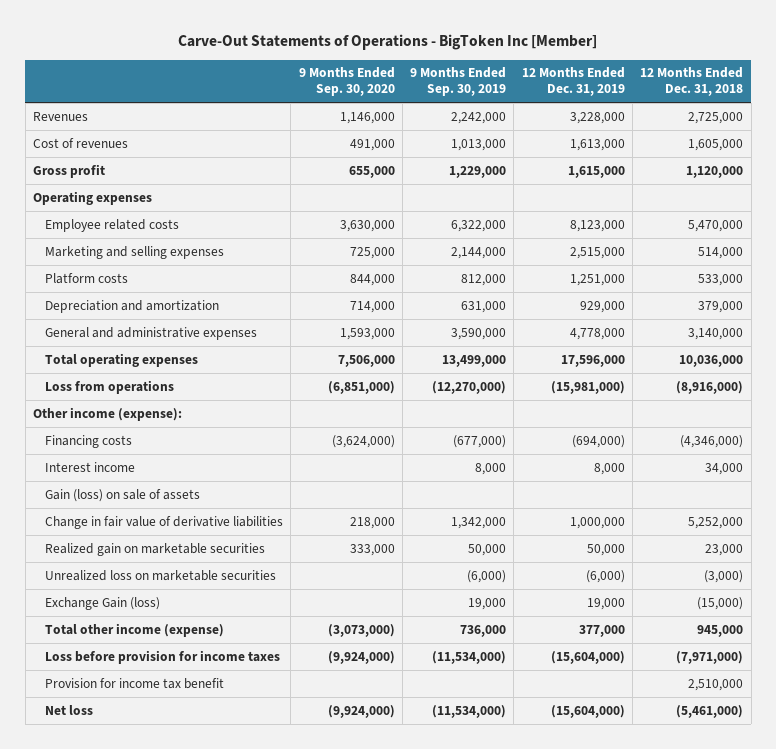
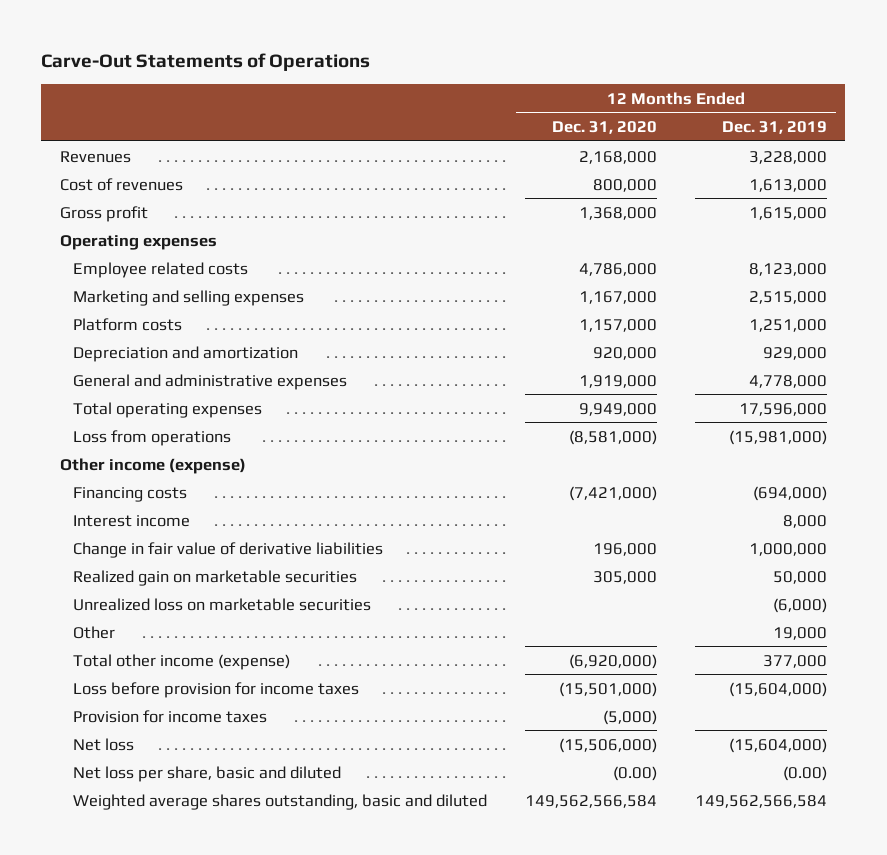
- Carve-Out Statements of Operations - BigToken Inc [Member]
+ Carve-Out Statements of Operations
- | 9 Months Ended Sep. 30, 2020 | 9 Months Ended Sep. 30, 2019 | 12 Months Ended Dec. 31, 2019 | 12 Months Ended Dec. 31, 2018
+ | 12 Months Ended Dec. 31, 2020 | 12 Months Ended Dec. 31, 2019
- Other income (expense):
+ Other income (expense)
- Gain (loss) on sale of assets
- Exchange Gain (loss) | | 19,000 | 19,000 | (15,000)
+ Other | | 19,000
- Provision for income tax benefit | | | | 2,510,000
+ Provision for income taxes | (5,000) |
+ Net loss per share, basic and diluted | (0.00) | (0.00)
+ Weighted average shares outstanding, basic and diluted | 149,562,566,584 | 149,562,566,584

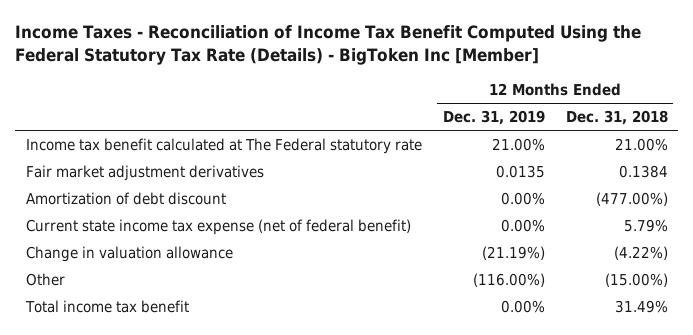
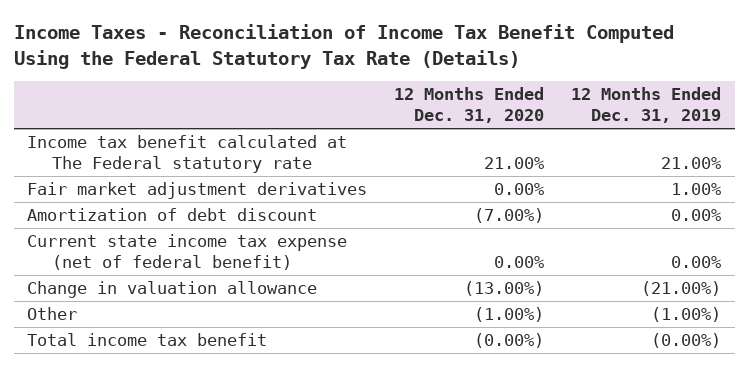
- Income Taxes - Reconciliation of Income Tax Benefit Computed Using the Federal Statutory Tax Rate (Details) - BigToken Inc [Member]
+ Income Taxes - Reconciliation of Income Tax Benefit Computed Using the Federal Statutory Tax Rate (Details)
- | 12 Months Ended Dec. 31, 2019 | 12 Months Ended Dec. 31, 2018
+ | 12 Months Ended Dec. 31, 2020 | 12 Months Ended Dec. 31, 2019
- Fair market adjustment derivatives | 0.0135 | 0.1384
+ Fair market adjustment derivatives | 0.00% | 1.00%
- Change in valuation allowance | (21.19%) | (4.22%)
- Other | (116.00%) | (15.00%)
- Total income tax benefit | 0.00% | 31.49%
+ Change in valuation allowance | (13.00%) | (21.00%)
+ Other | (1.00%) | (1.00%)
+ Total income tax benefit | (0.00%) | (0.00%)

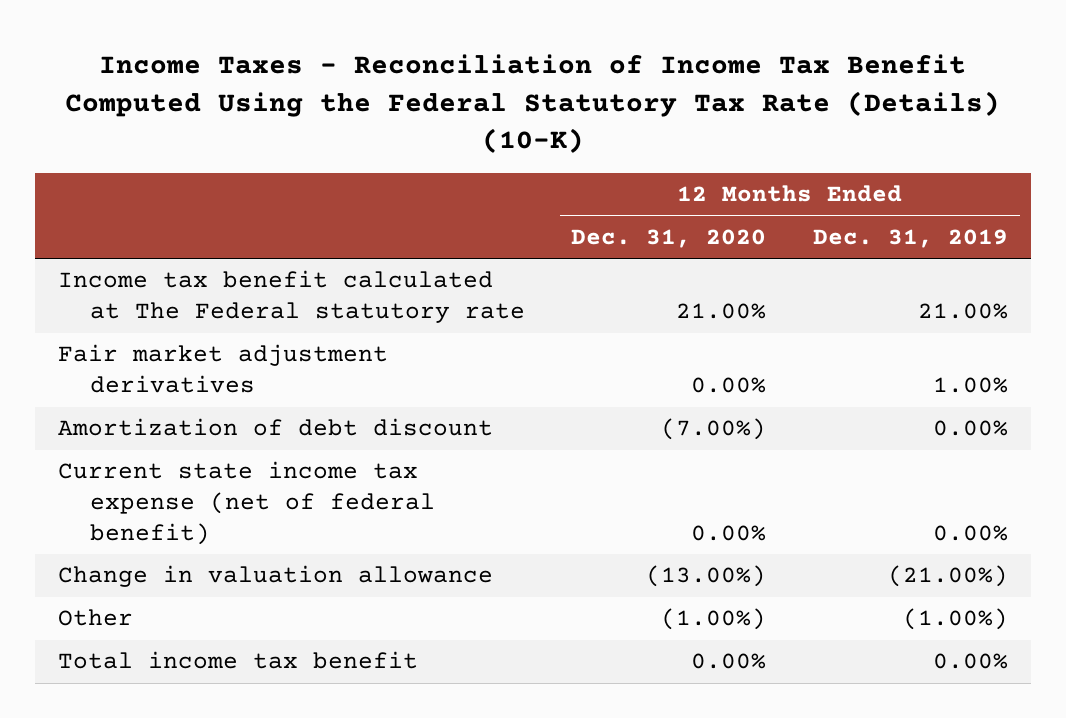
- Income Taxes - Reconciliation of Income Tax Benefit Computed Using the Federal Statutory Tax Rate (Details)
+ Income Taxes - Reconciliation of Income Tax Benefit Computed Using the Federal Statutory Tax Rate (Details) (10-K)
- Total income tax benefit | (0.00%) | (0.00%)
+ Total income tax benefit | 0.00% | 0.00%

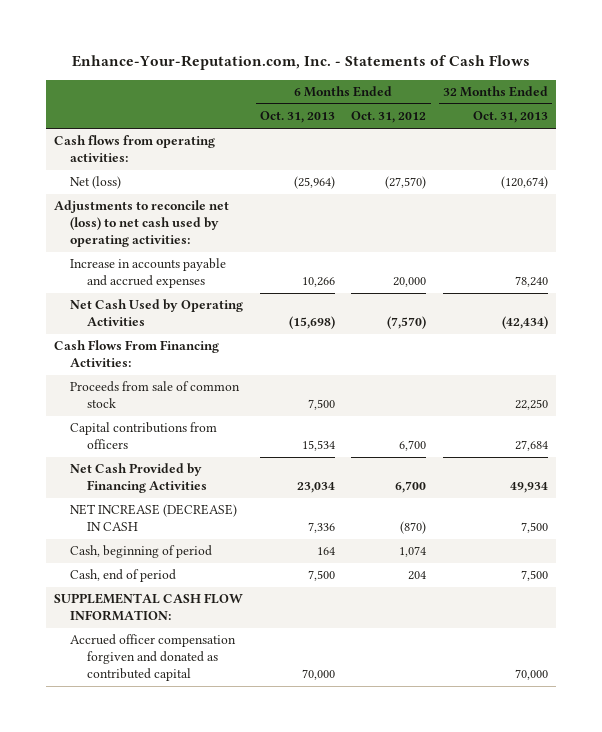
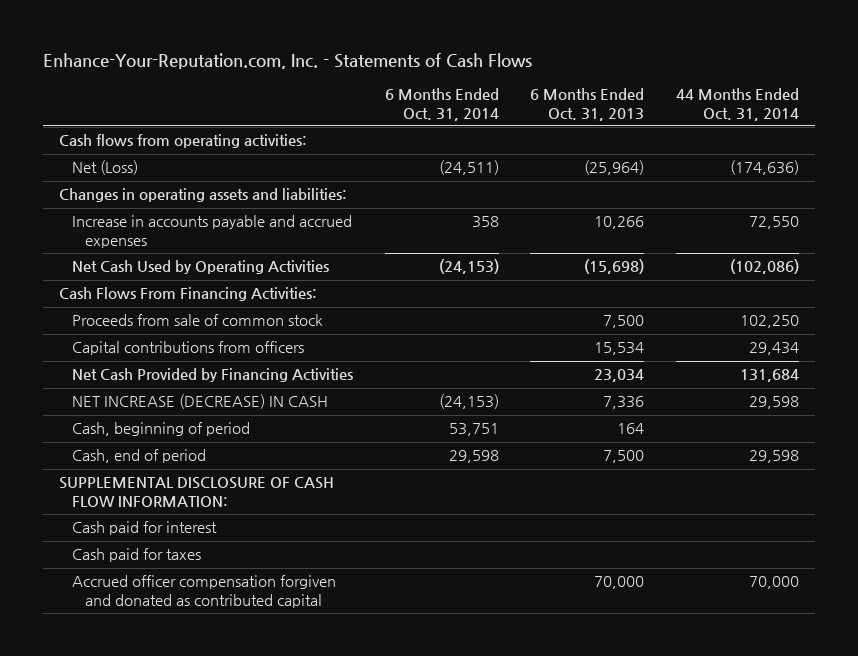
- | 6 Months Ended Oct. 31, 2013 | 6 Months Ended Oct. 31, 2012 | 32 Months Ended Oct. 31, 2013
+ | 6 Months Ended Oct. 31, 2014 | 6 Months Ended Oct. 31, 2013 | 44 Months Ended Oct. 31, 2014
- Net (loss) | (25,964) | (27,570) | (120,674)
- Adjustments to reconcile net (loss) to net cash used by operating activities:
+ Net (Loss) | (24,511) | (25,964) | (174,636)
+ Changes in operating assets and liabilities:
- SUPPLEMENTAL CASH FLOW INFORMATION:
+ SUPPLEMENTAL DISCLOSURE OF CASH FLOW INFORMATION:
+ Cash paid for interest
+ Cash paid for taxes

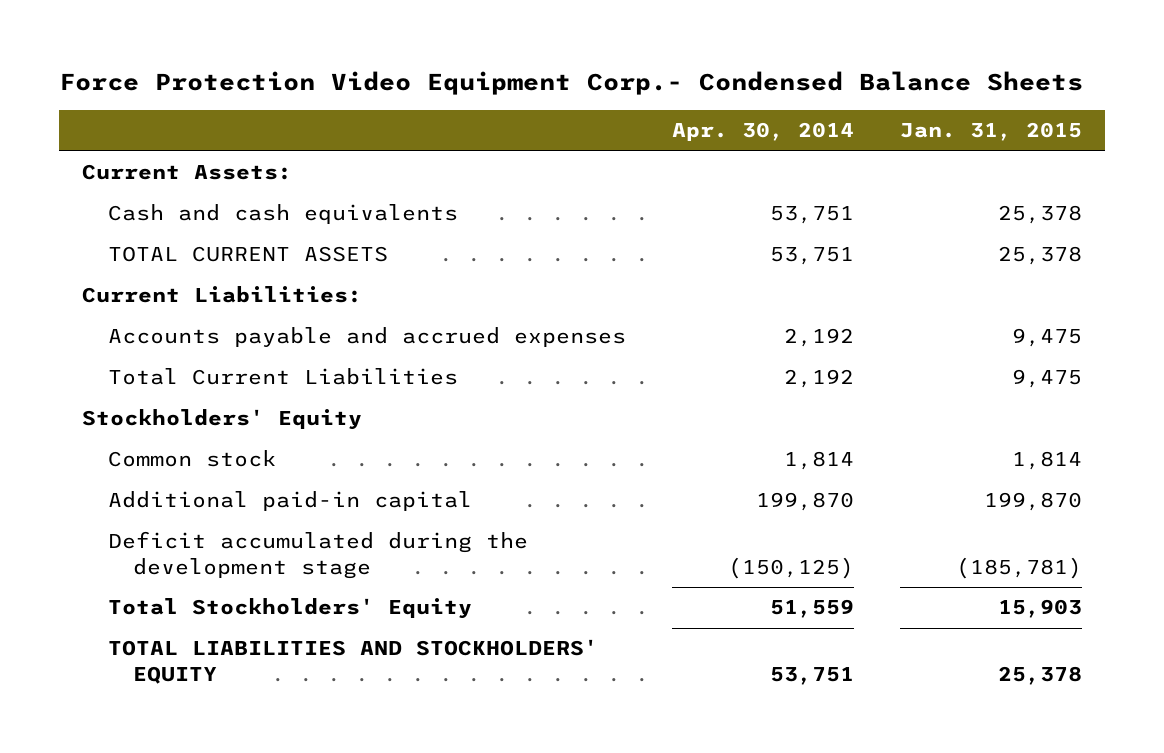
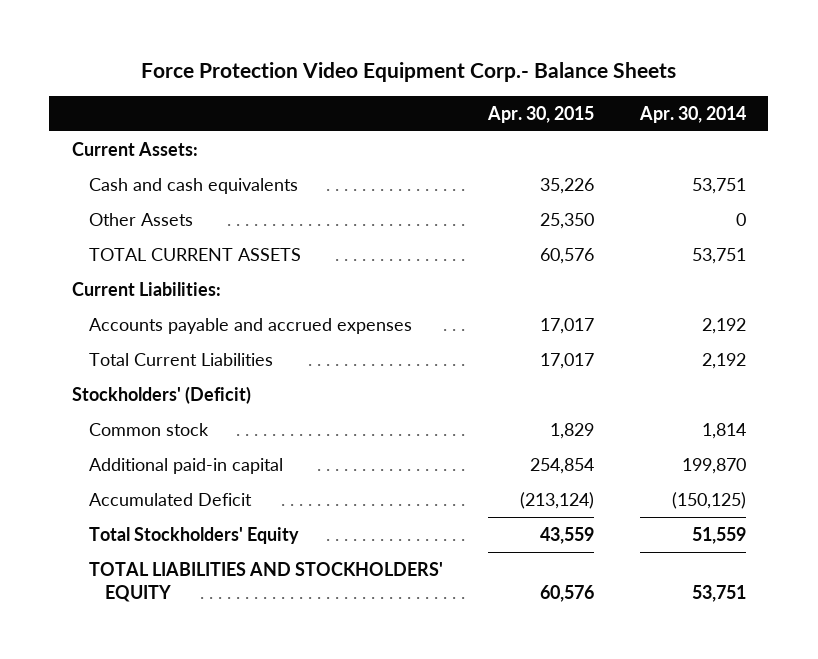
- Force Protection Video Equipment Corp.- Condensed Balance Sheets
+ Force Protection Video Equipment Corp.- Balance Sheets
- | Apr. 30, 2014 | Jan. 31, 2015
+ | Apr. 30, 2015 | Apr. 30, 2014
+ Other Assets | 25,350 | 0
- Stockholders' Equity
+ Stockholders' (Deficit)
- Deficit accumulated during the development stage | (150,125) | (185,781)
+ Accumulated Deficit | (213,124) | (150,125)

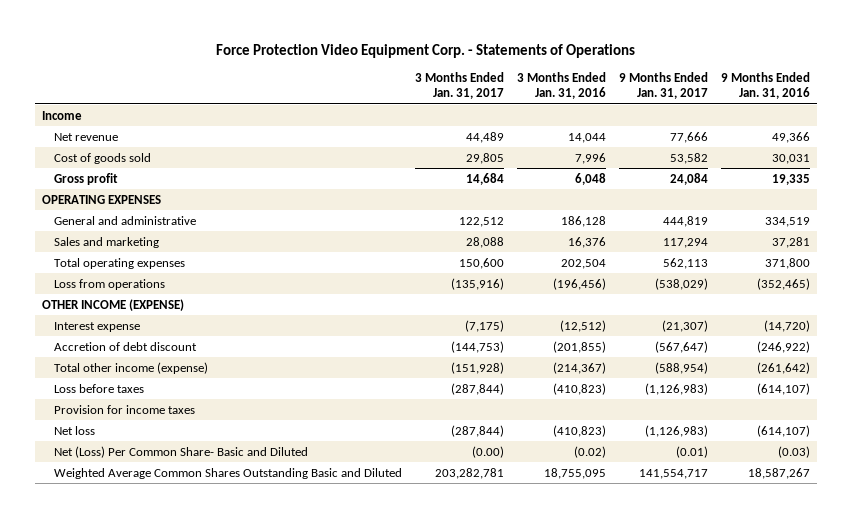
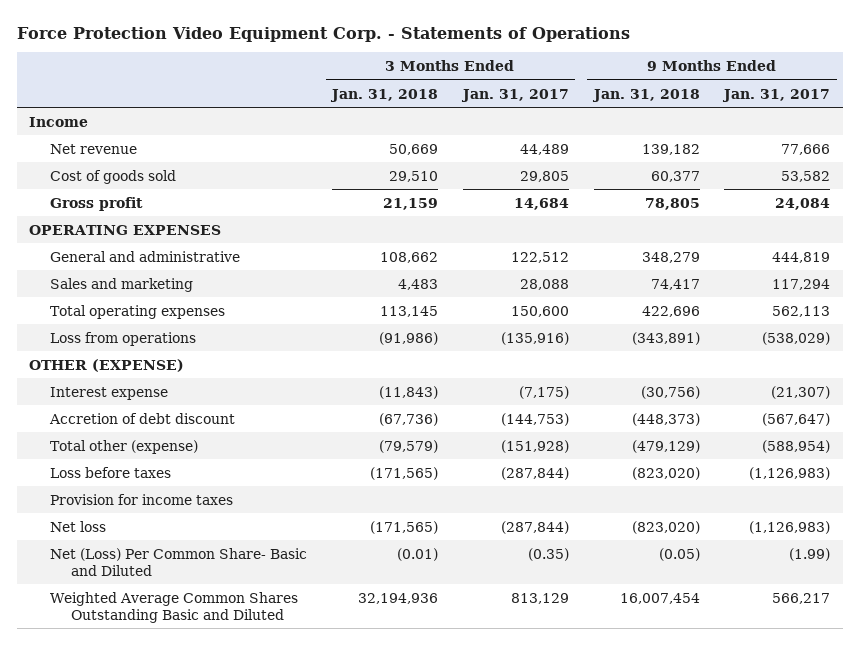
- | 3 Months Ended Jan. 31, 2017 | 3 Months Ended Jan. 31, 2016 | 9 Months Ended Jan. 31, 2017 | 9 Months Ended Jan. 31, 2016
+ | 3 Months Ended Jan. 31, 2018 | 3 Months Ended Jan. 31, 2017 | 9 Months Ended Jan. 31, 2018 | 9 Months Ended Jan. 31, 2017
- OTHER INCOME (EXPENSE)
+ OTHER (EXPENSE)
- Total other income (expense) | (151,928) | (214,367) | (588,954) | (261,642)
+ Total other (expense) | (79,579) | (151,928) | (479,129) | (588,954)
- Net (Loss) Per Common Share- Basic and Diluted | (0.00) | (0.02) | (0.01) | (0.03)
- Weighted Average Common Shares Outstanding Basic and Diluted | 203,282,781 | 18,755,095 | 141,554,717 | 18,587,267
+ Net (Loss) Per Common Share- Basic and Diluted | (0.01) | (0.35) | (0.05) | (1.99)
+ Weighted Average Common Shares Outstanding Basic and Diluted | 32,194,936 | 813,129 | 16,007,454 | 566,217

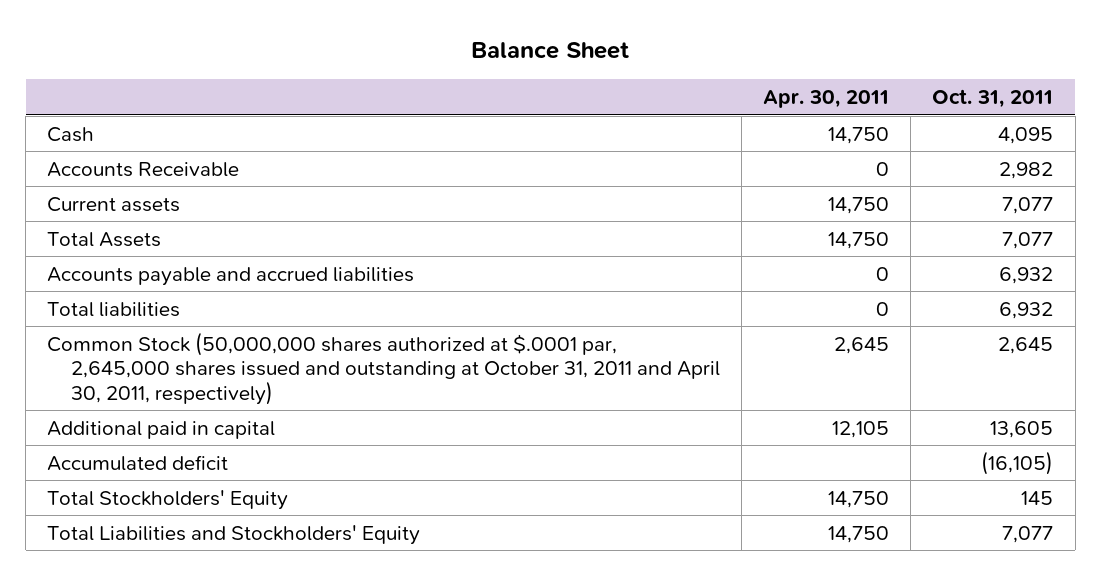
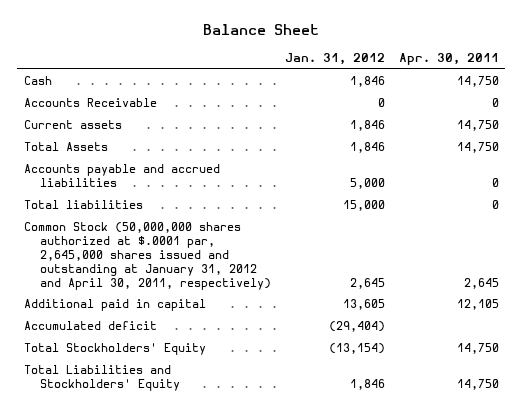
- | Apr. 30, 2011 | Oct. 31, 2011
+ | Jan. 31, 2012 | Apr. 30, 2011
- Common Stock (50,000,000 shares authorized at $.0001 par, 2,645,000 shares issued and outstanding at October 31, 2011 and April 30, 2011, respectively) | 2,645 | 2,645
+ Common Stock (50,000,000 shares authorized at $.0001 par, 2,645,000 shares issued and outstanding at January 31, 2012 and April 30, 2011, respectively) | 2,645 | 2,645

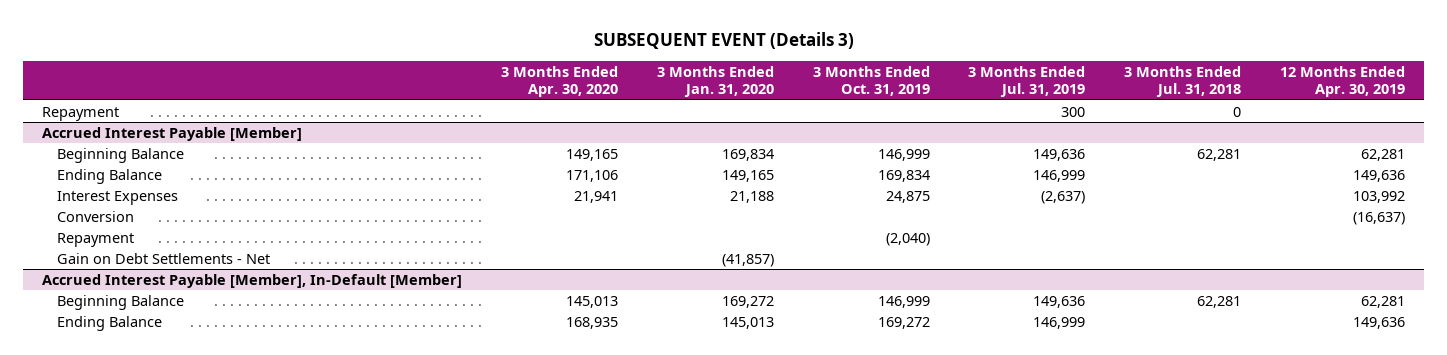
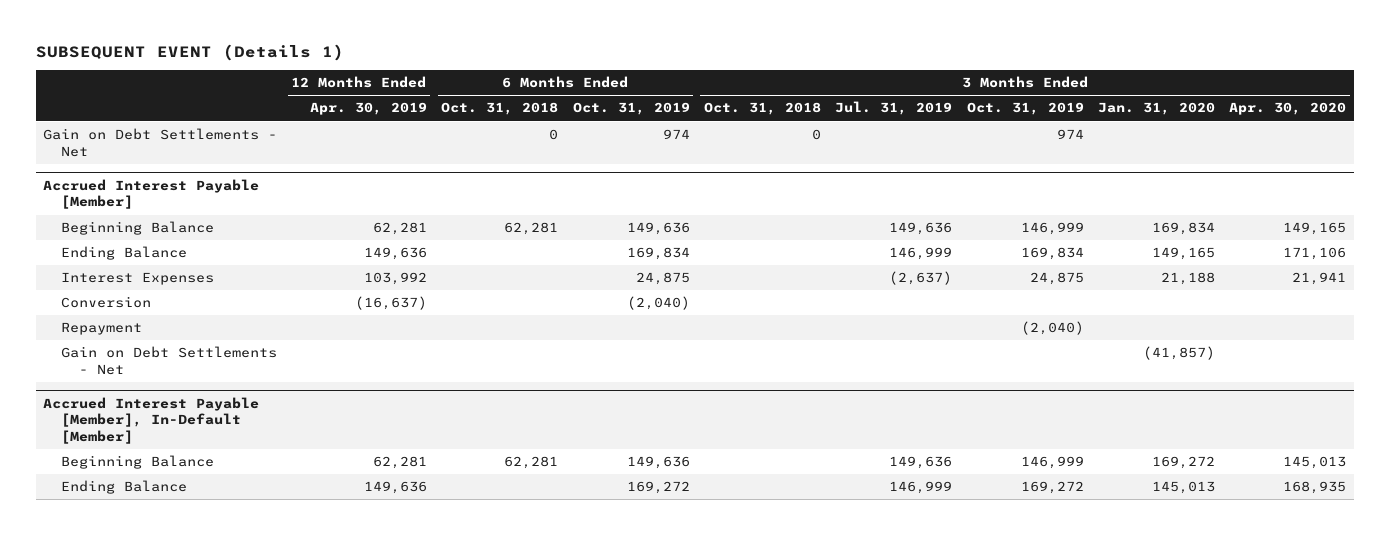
- SUBSEQUENT EVENT (Details 3)
+ SUBSEQUENT EVENT (Details 1)
- | 3 Months Ended Apr. 30, 2020 | 3 Months Ended Jan. 31, 2020 | 3 Months Ended Oct. 31, 2019 | 3 Months Ended Jul. 31, 2019 | 3 Months Ended Jul. 31, 2018 | 12 Months Ended Apr. 30, 2019
+ | 12 Months Ended Apr. 30, 2019 | 6 Months Ended Oct. 31, 2018 | 6 Months Ended Oct. 31, 2019 | 3 Months Ended Oct. 31, 2018 | 3 Months Ended Jul. 31, 2019 | 3 Months Ended Oct. 31, 2019 | 3 Months Ended Jan. 31, 2020 | 3 Months Ended Apr. 30, 2020
- Repayment | | | | 300 | 0 |
+ Gain on Debt Settlements - Net | | 0 | 974 | 0 | | 974 | |

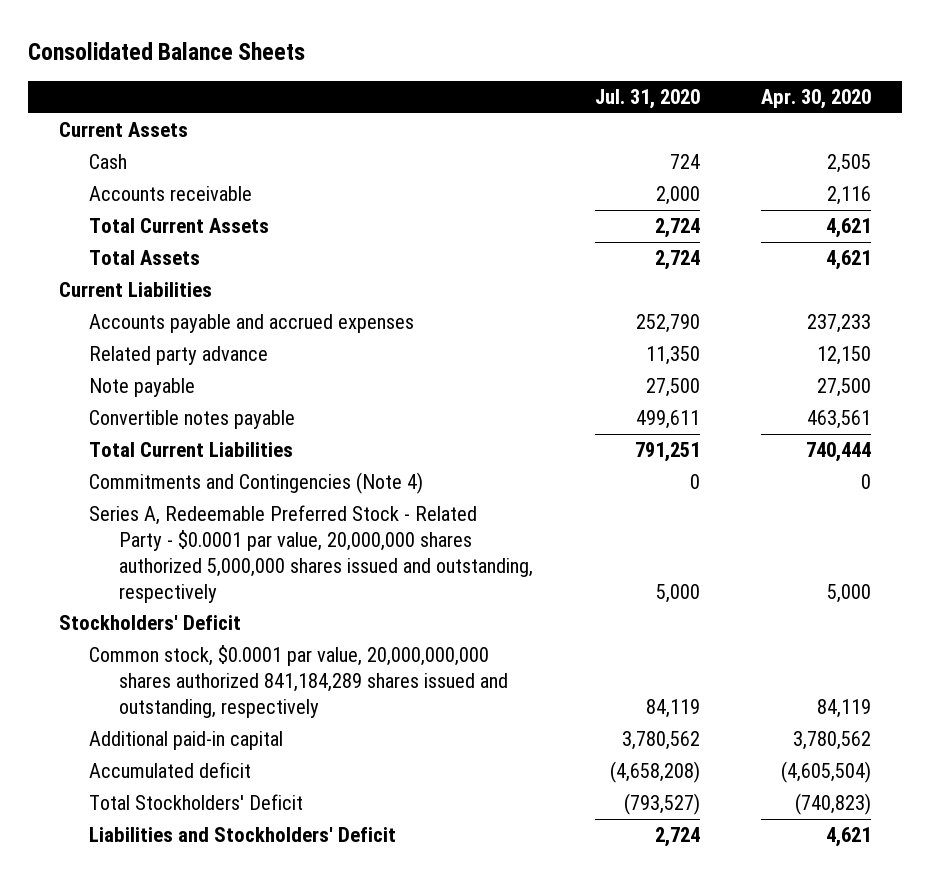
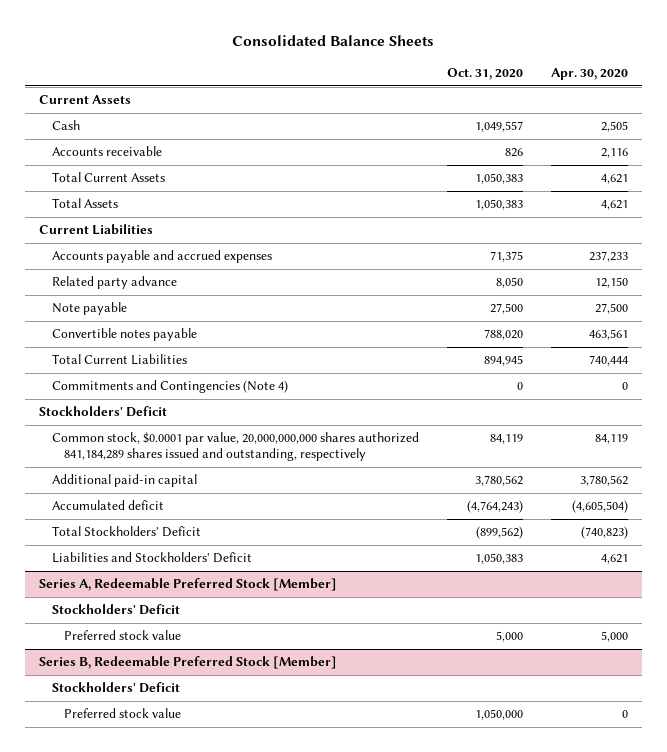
- | Jul. 31, 2020 | Apr. 30, 2020
+ | Oct. 31, 2020 | Apr. 30, 2020
- Series A, Redeemable Preferred Stock - Related Party - $0.0001 par value, 20,000,000 shares authorized 5,000,000 shares issued and outstanding, respectively | 5,000 | 5,000
+ Series A, Redeemable Preferred Stock [Member]
+ Stockholders' Deficit
+ Preferred stock value | 5,000 | 5,000
+ Series B, Redeemable Preferred Stock [Member]
+ Stockholders' Deficit
+ Preferred stock value | 1,050,000 | 0

